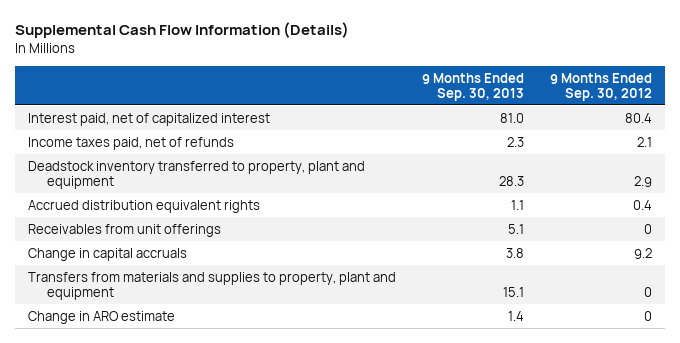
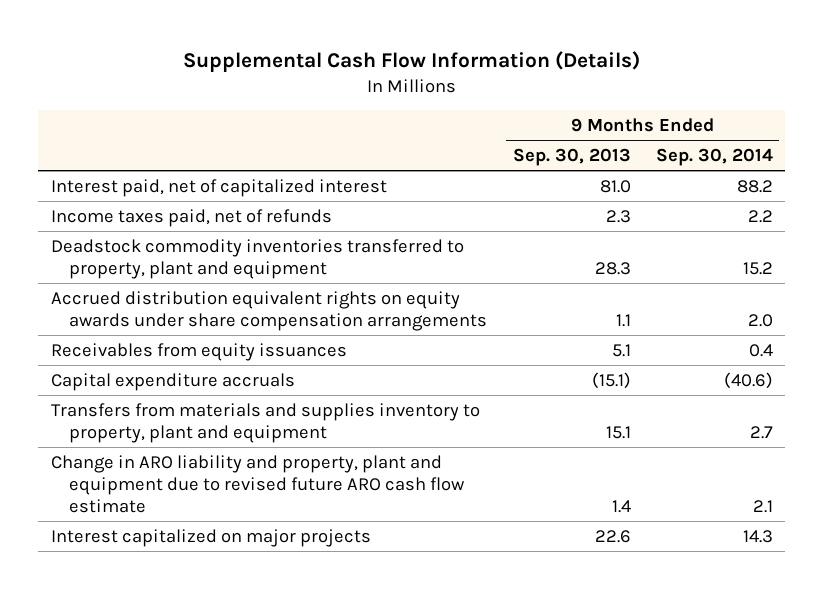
- | 9 Months Ended Sep. 30, 2013 | 9 Months Ended Sep. 30, 2012
+ | 9 Months Ended Sep. 30, 2013 | 9 Months Ended Sep. 30, 2014
- Deadstock inventory transferred to property, plant and equipment | 28.3 | 2.9
- Accrued distribution equivalent rights | 1.1 | 0.4
- Receivables from unit offerings | 5.1 | 0
- Change in capital accruals | 3.8 | 9.2
- Transfers from materials and supplies to property, plant and equipment | 15.1 | 0
- Change in ARO estimate | 1.4 | 0
+ Deadstock commodity inventories transferred to property, plant and equipment | 28.3 | 15.2
+ Accrued distribution equivalent rights on equity awards under share compensation arrangements | 1.1 | 2.0
+ Receivables from equity issuances | 5.1 | 0.4
+ Capital expenditure accruals | (15.1) | (40.6)
+ Transfers from materials and supplies inventory to property, plant and equipment | 15.1 | 2.7
+ Change in ARO liability and property, plant and equipment due to revised future ARO cash flow estimate | 1.4 | 2.1
+ Interest capitalized on major projects | 22.6 | 14.3

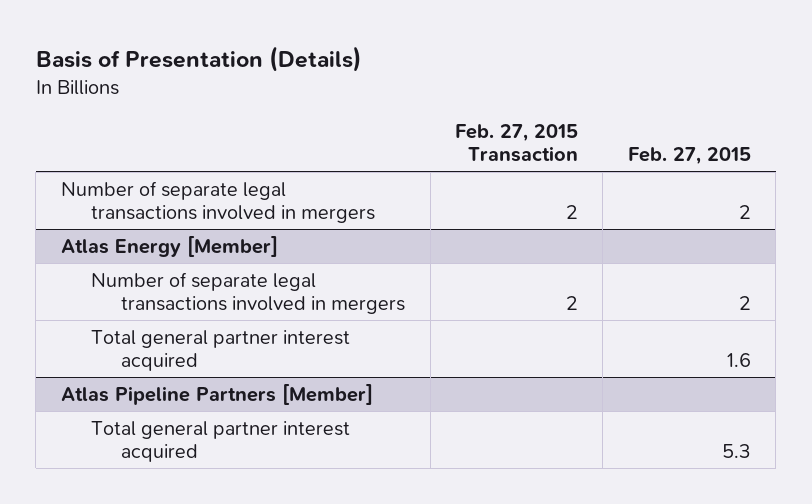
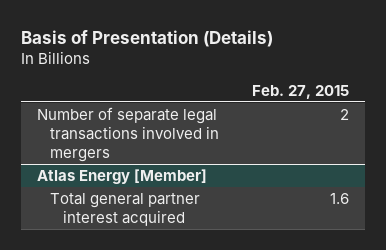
- | Feb. 27, 2015 Transaction | Feb. 27, 2015
+ | Feb. 27, 2015
@ Atlas Energy [Member]
- Number of separate legal transactions involved in mergers | 2 | 2
- Atlas Pipeline Partners [Member]
- Total general partner interest acquired | | 5.3

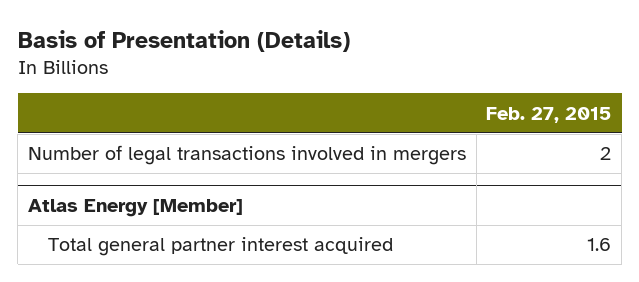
- Number of separate legal transactions involved in mergers | 2
+ Number of legal transactions involved in mergers | 2

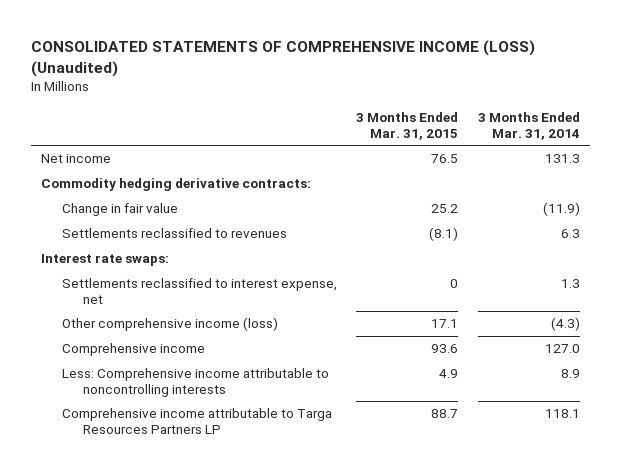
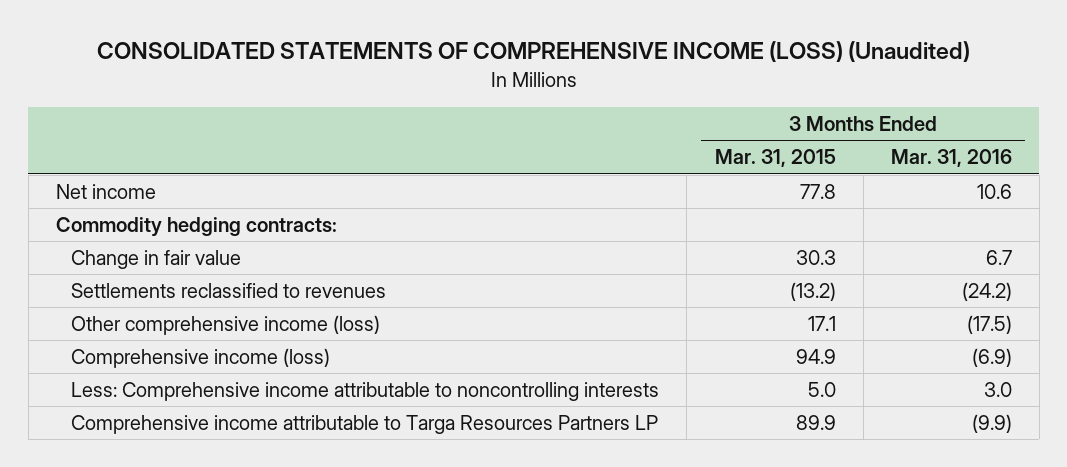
- | 3 Months Ended Mar. 31, 2015 | 3 Months Ended Mar. 31, 2014
+ | 3 Months Ended Mar. 31, 2015 | 3 Months Ended Mar. 31, 2016
- Net income | 76.5 | 131.3
- Commodity hedging derivative contracts:
- Change in fair value | 25.2 | (11.9)
- Settlements reclassified to revenues | (8.1) | 6.3
- Interest rate swaps:
- Settlements reclassified to interest expense, net | 0 | 1.3
+ Net income | 77.8 | 10.6
+ Commodity hedging contracts:
+ Change in fair value | 30.3 | 6.7
+ Settlements reclassified to revenues | (13.2) | (24.2)
- Comprehensive income | 93.6 | 127.0
- Less: Comprehensive income attributable to noncontrolling interests | 4.9 | 8.9
- Comprehensive income attributable to Targa Resources Partners LP | 88.7 | 118.1
+ Comprehensive income (loss) | 94.9 | (6.9)
+ Less: Comprehensive income attributable to noncontrolling interests | 5.0 | 3.0
+ Comprehensive income attributable to Targa Resources Partners LP | 89.9 | (9.9)

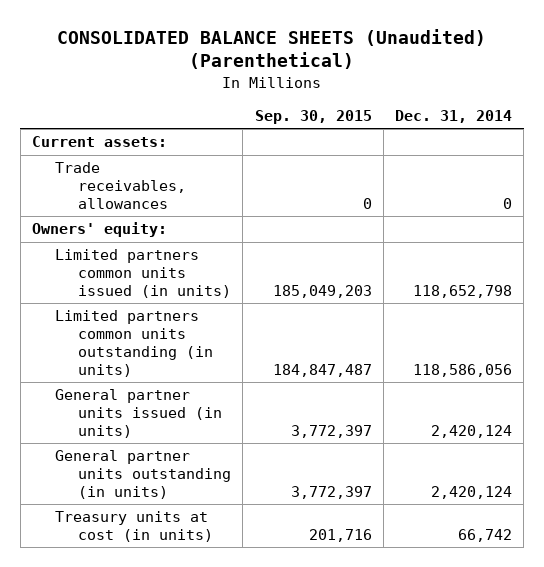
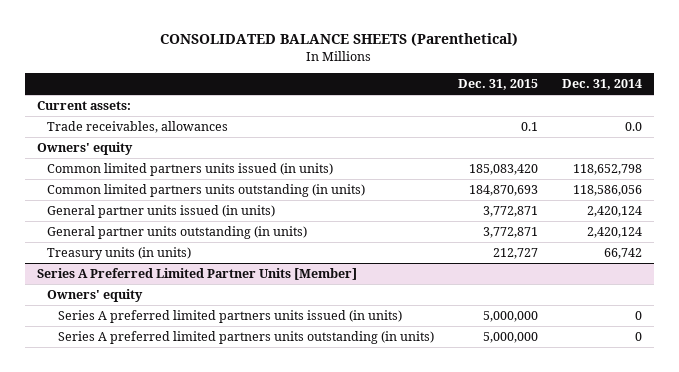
- CONSOLIDATED BALANCE SHEETS (Unaudited) (Parenthetical)
+ CONSOLIDATED BALANCE SHEETS (Parenthetical)
- | Sep. 30, 2015 | Dec. 31, 2014
+ | Dec. 31, 2015 | Dec. 31, 2014
- Trade receivables, allowances | 0 | 0
- Owners' equity:
- Limited partners common units issued (in units) | 185,049,203 | 118,652,798
- Limited partners common units outstanding (in units) | 184,847,487 | 118,586,056
+ Trade receivables, allowances | 0.1 | 0.0
+ Owners' equity
+ Common limited partners units issued (in units) | 185,083,420 | 118,652,798
+ Common limited partners units outstanding (in units) | 184,870,693 | 118,586,056
- Treasury units at cost (in units) | 201,716 | 66,742
+ Treasury units (in units) | 212,727 | 66,742
+ Series A Preferred Limited Partner Units [Member]
+ Owners' equity
+ Series A preferred limited partners units issued (in units) | 5,000,000 | 0
+ Series A preferred limited partners units outstanding (in units) | 5,000,000 | 0

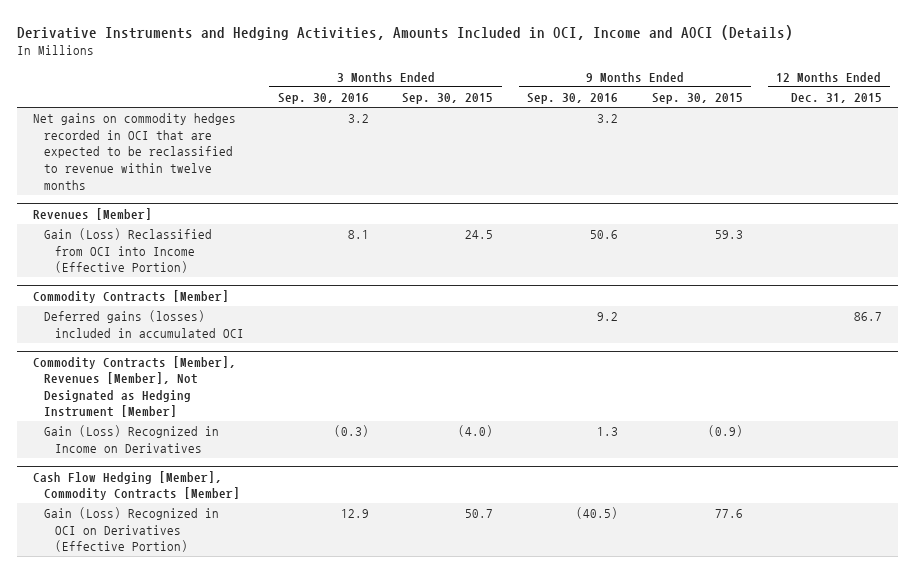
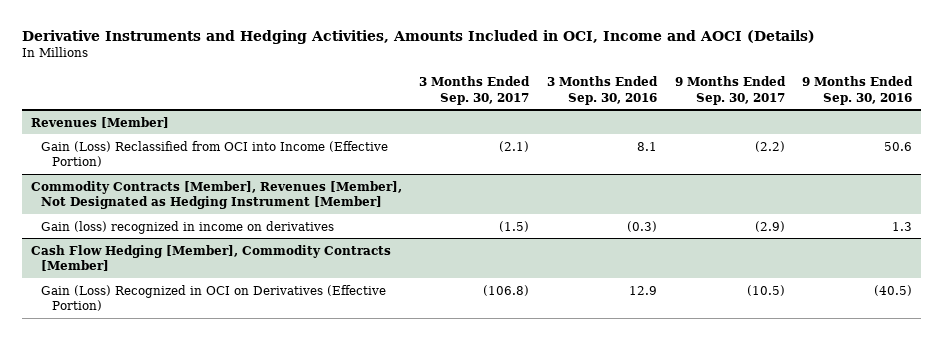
- | 3 Months Ended Sep. 30, 2016 | 3 Months Ended Sep. 30, 2015 | 9 Months Ended Sep. 30, 2016 | 9 Months Ended Sep. 30, 2015 | 12 Months Ended Dec. 31, 2015
+ | 3 Months Ended Sep. 30, 2017 | 3 Months Ended Sep. 30, 2016 | 9 Months Ended Sep. 30, 2017 | 9 Months Ended Sep. 30, 2016
- Net gains on commodity hedges recorded in OCI that are expected to be reclassified to revenue within twelve months | 3.2 | | 3.2 | |
- Commodity Contracts [Member]
- Deferred gains (losses) included in accumulated OCI | | | 9.2 | | 86.7
@ Commodity Contracts [Member], Revenues [Member], Not Designated as Hedging Instrument [Member]
- Gain (Loss) Recognized in Income on Derivatives | (0.3) | (4.0) | 1.3 | (0.9) |
+ Gain (loss) recognized in income on derivatives | (1.5) | (0.3) | (2.9) | 1.3

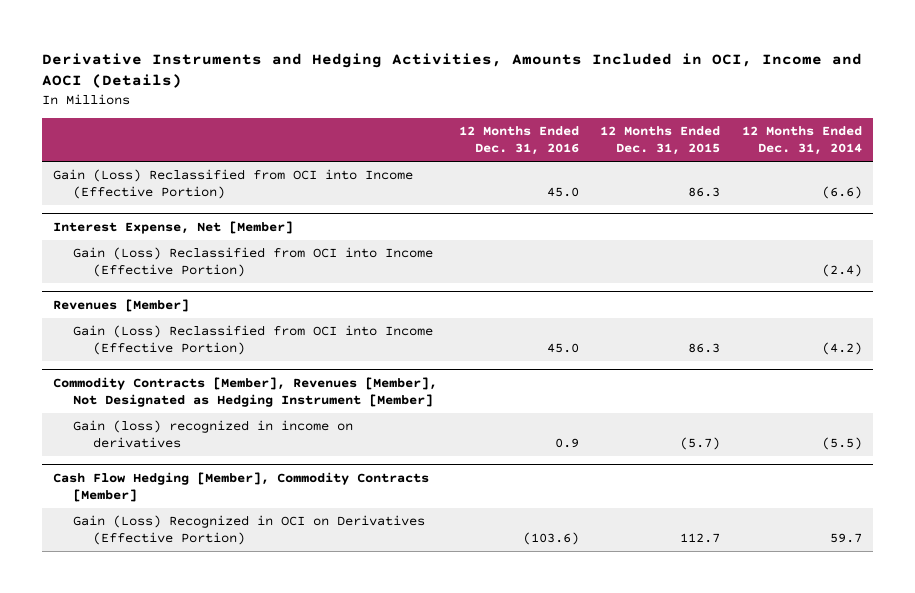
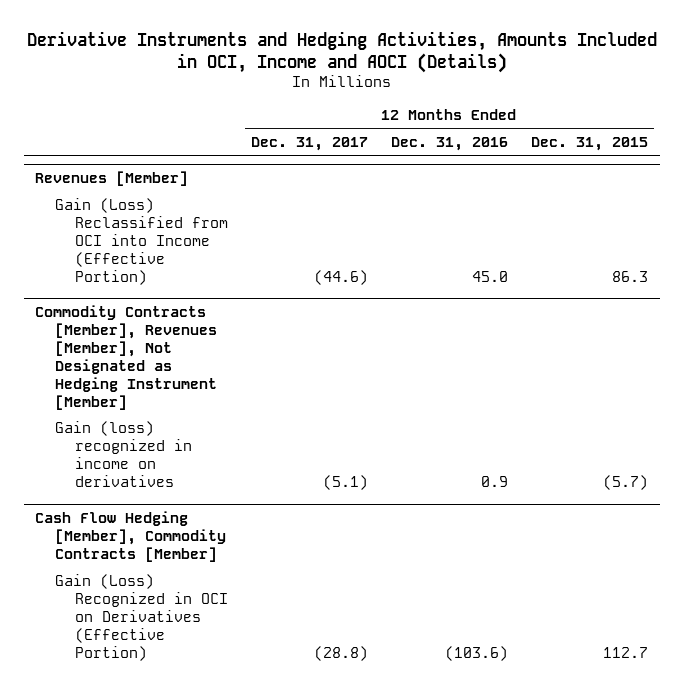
- | 12 Months Ended Dec. 31, 2016 | 12 Months Ended Dec. 31, 2015 | 12 Months Ended Dec. 31, 2014
+ | 12 Months Ended Dec. 31, 2017 | 12 Months Ended Dec. 31, 2016 | 12 Months Ended Dec. 31, 2015
- Gain (Loss) Reclassified from OCI into Income (Effective Portion) | 45.0 | 86.3 | (6.6)
- Interest Expense, Net [Member]
- Gain (Loss) Reclassified from OCI into Income (Effective Portion) | | | (2.4)

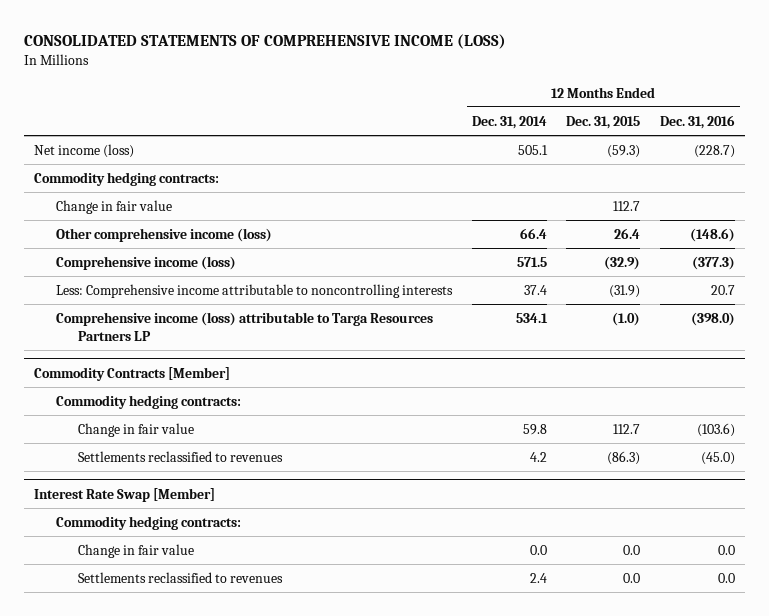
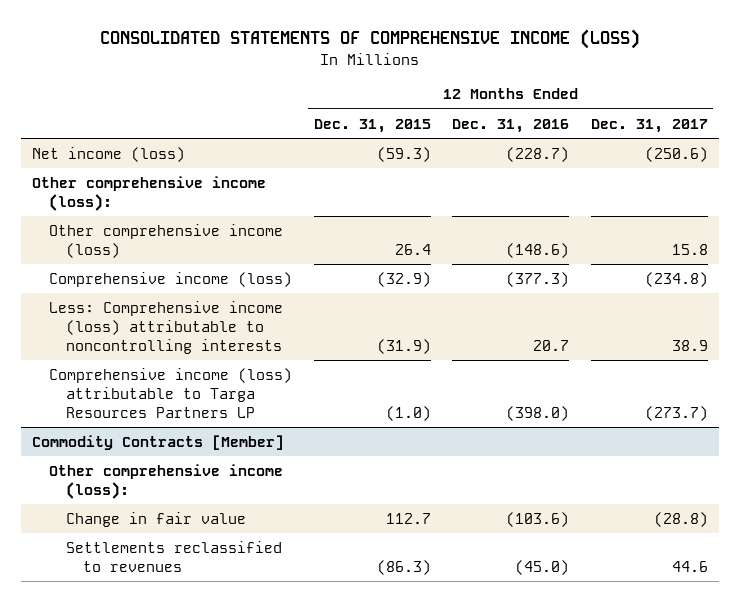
- | 12 Months Ended Dec. 31, 2014 | 12 Months Ended Dec. 31, 2015 | 12 Months Ended Dec. 31, 2016
+ | 12 Months Ended Dec. 31, 2015 | 12 Months Ended Dec. 31, 2016 | 12 Months Ended Dec. 31, 2017
- Commodity hedging contracts:
- Change in fair value | | 112.7 |
+ Other comprehensive income (loss):
- Less: Comprehensive income attributable to noncontrolling interests | 37.4 | (31.9) | 20.7
+ Less: Comprehensive income (loss) attributable to noncontrolling interests | (31.9) | 20.7 | 38.9
@ Commodity Contracts [Member]
- Commodity hedging contracts:
+ Other comprehensive income (loss):
- Interest Rate Swap [Member]
- Commodity hedging contracts:
- Change in fair value | 0.0 | 0.0 | 0.0
- Settlements reclassified to revenues | 2.4 | 0.0 | 0.0

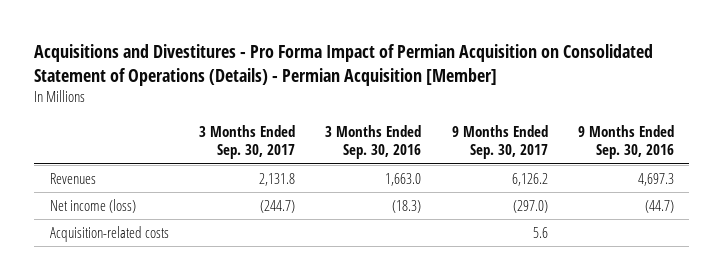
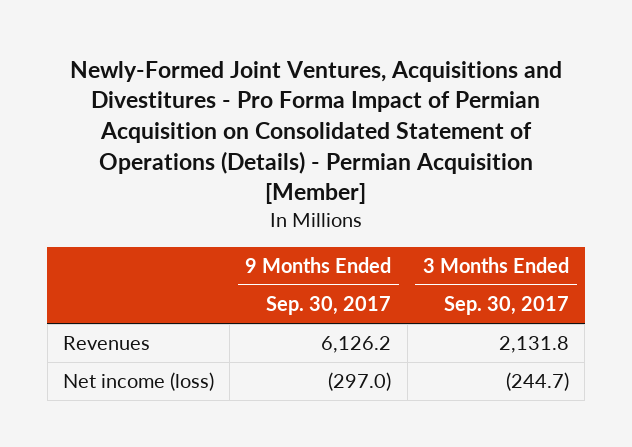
- Acquisitions and Divestitures - Pro Forma Impact of Permian Acquisition on Consolidated Statement of Operations (Details) - Permian Acquisition [Member]
+ Newly-Formed Joint Ventures, Acquisitions and Divestitures - Pro Forma Impact of Permian Acquisition on Consolidated Statement of Operations (Details) - Permian Acquisition [Member]
- | 3 Months Ended Sep. 30, 2017 | 3 Months Ended Sep. 30, 2016 | 9 Months Ended Sep. 30, 2017 | 9 Months Ended Sep. 30, 2016
+ | 9 Months Ended Sep. 30, 2017 | 3 Months Ended Sep. 30, 2017
- Acquisition-related costs | | | 5.6 |

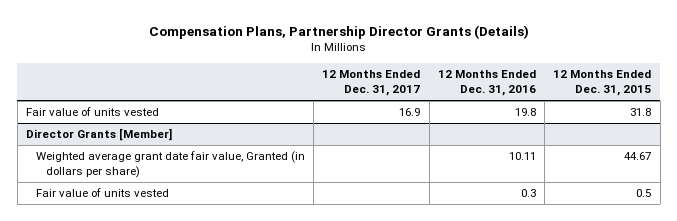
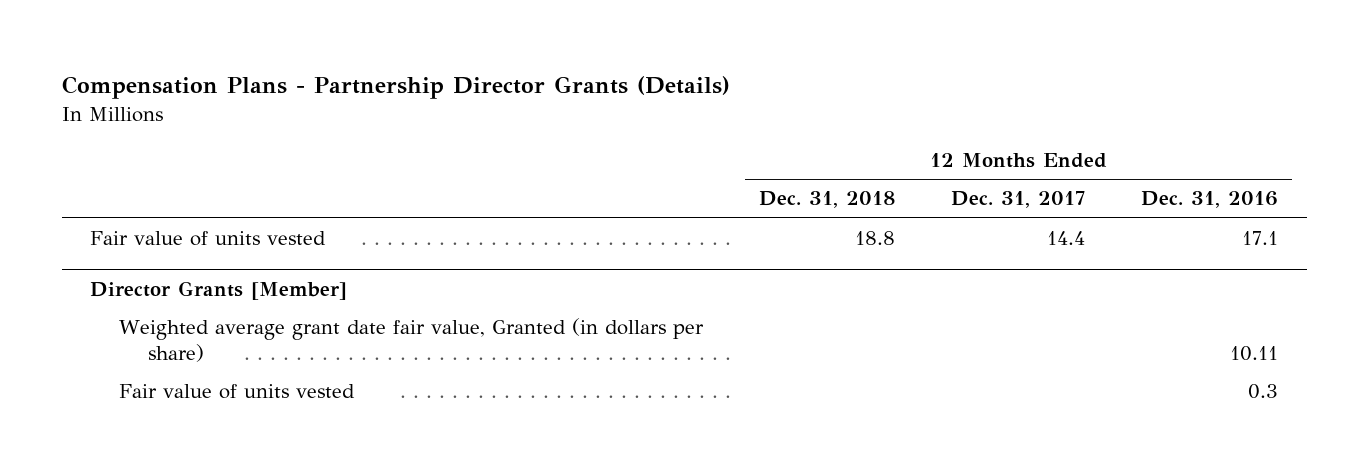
- Compensation Plans, Partnership Director Grants (Details)
+ Compensation Plans - Partnership Director Grants (Details)
- | 12 Months Ended Dec. 31, 2017 | 12 Months Ended Dec. 31, 2016 | 12 Months Ended Dec. 31, 2015
+ | 12 Months Ended Dec. 31, 2018 | 12 Months Ended Dec. 31, 2017 | 12 Months Ended Dec. 31, 2016
- Fair value of units vested | 16.9 | 19.8 | 31.8
+ Fair value of units vested | 18.8 | 14.4 | 17.1

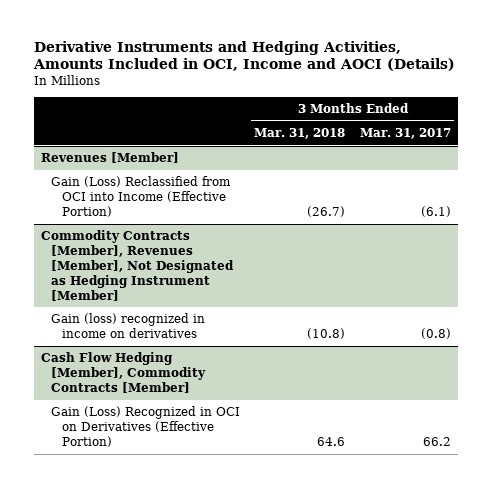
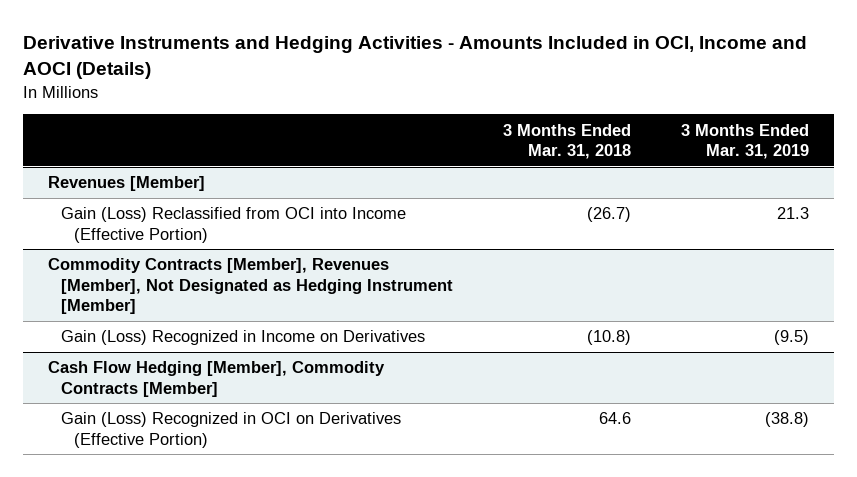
- Derivative Instruments and Hedging Activities, Amounts Included in OCI, Income and AOCI (Details)
+ Derivative Instruments and Hedging Activities - Amounts Included in OCI, Income and AOCI (Details)
- | 3 Months Ended Mar. 31, 2018 | 3 Months Ended Mar. 31, 2017
+ | 3 Months Ended Mar. 31, 2018 | 3 Months Ended Mar. 31, 2019
@ Commodity Contracts [Member], Revenues [Member], Not Designated as Hedging Instrument [Member]
- Gain (loss) recognized in income on derivatives | (10.8) | (0.8)
+ Gain (Loss) Recognized in Income on Derivatives | (10.8) | (9.5)

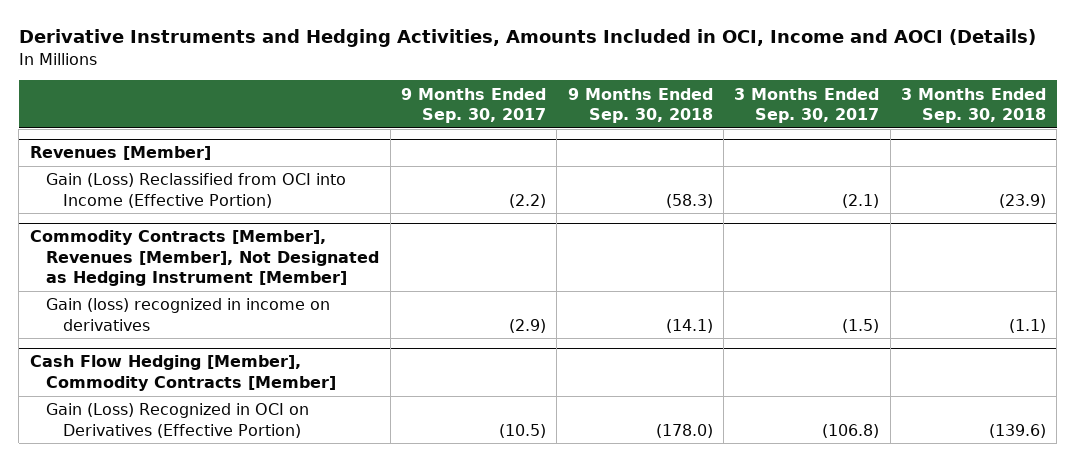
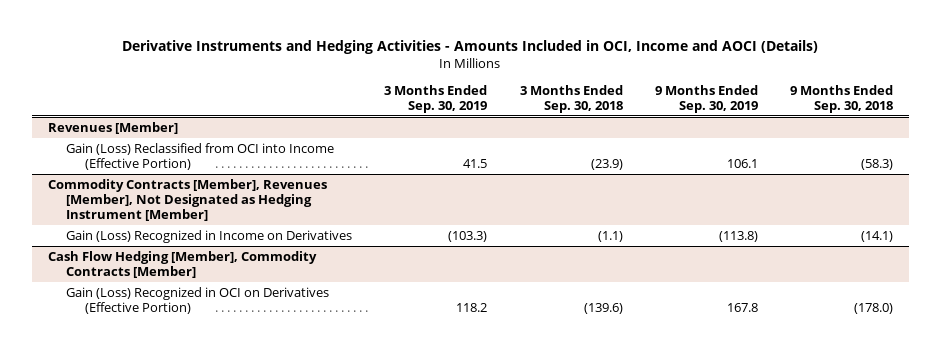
- Derivative Instruments and Hedging Activities, Amounts Included in OCI, Income and AOCI (Details)
+ Derivative Instruments and Hedging Activities - Amounts Included in OCI, Income and AOCI (Details)
- | 9 Months Ended Sep. 30, 2017 | 9 Months Ended Sep. 30, 2018 | 3 Months Ended Sep. 30, 2017 | 3 Months Ended Sep. 30, 2018
+ | 3 Months Ended Sep. 30, 2019 | 3 Months Ended Sep. 30, 2018 | 9 Months Ended Sep. 30, 2019 | 9 Months Ended Sep. 30, 2018
@ Commodity Contracts [Member], Revenues [Member], Not Designated as Hedging Instrument [Member]
- Gain (loss) recognized in income on derivatives | (2.9) | (14.1) | (1.5) | (1.1)
+ Gain (Loss) Recognized in Income on Derivatives | (103.3) | (1.1) | (113.8) | (14.1)

